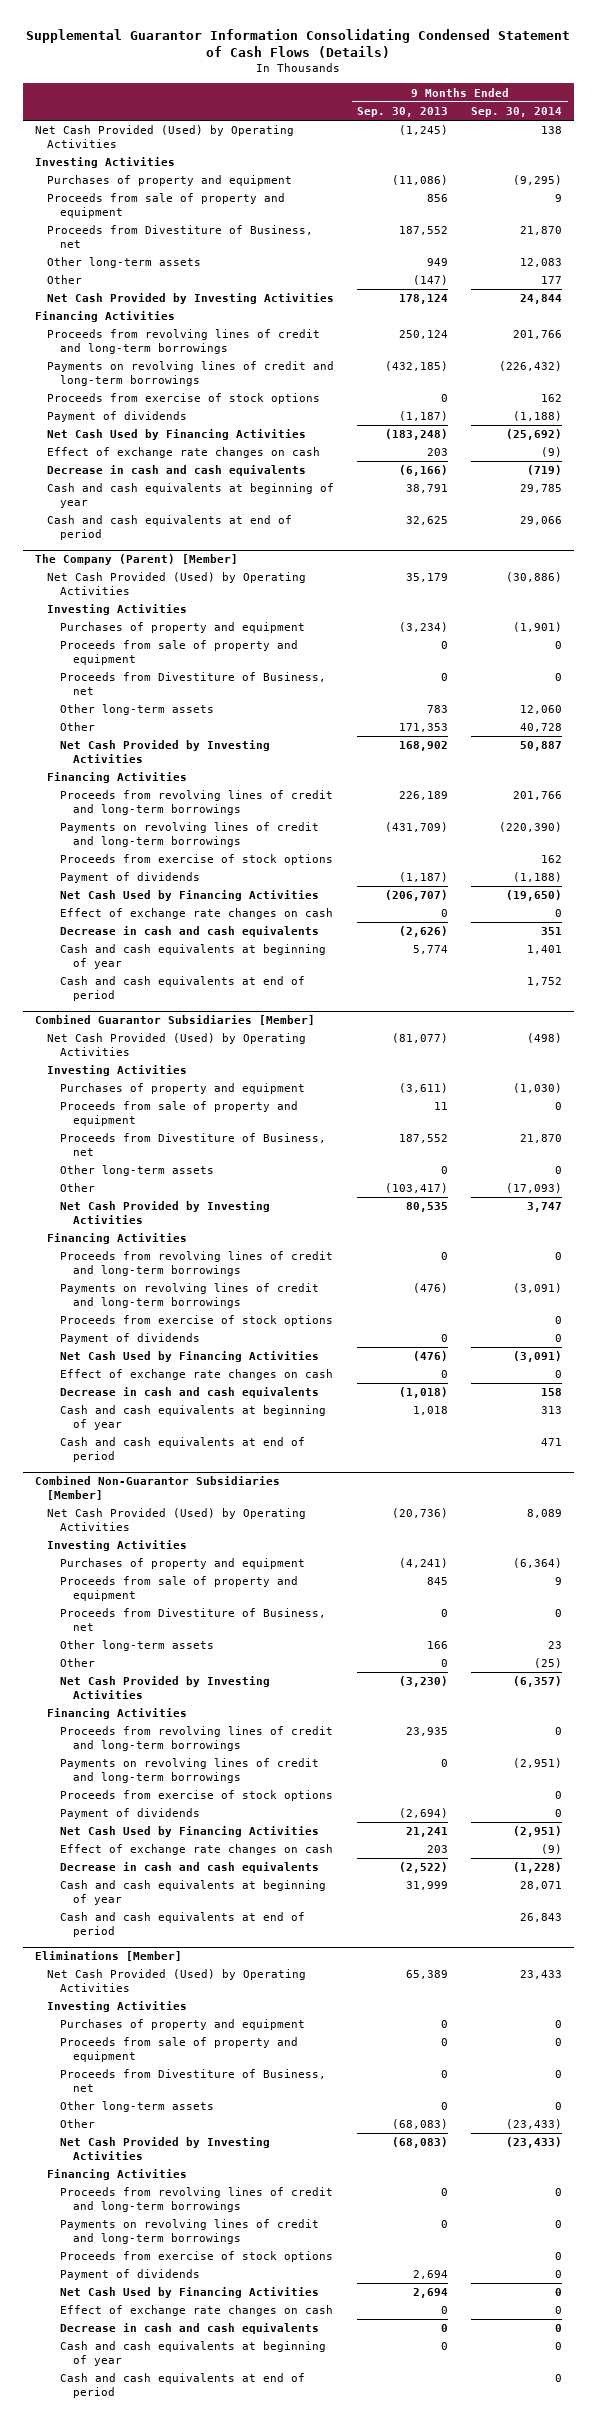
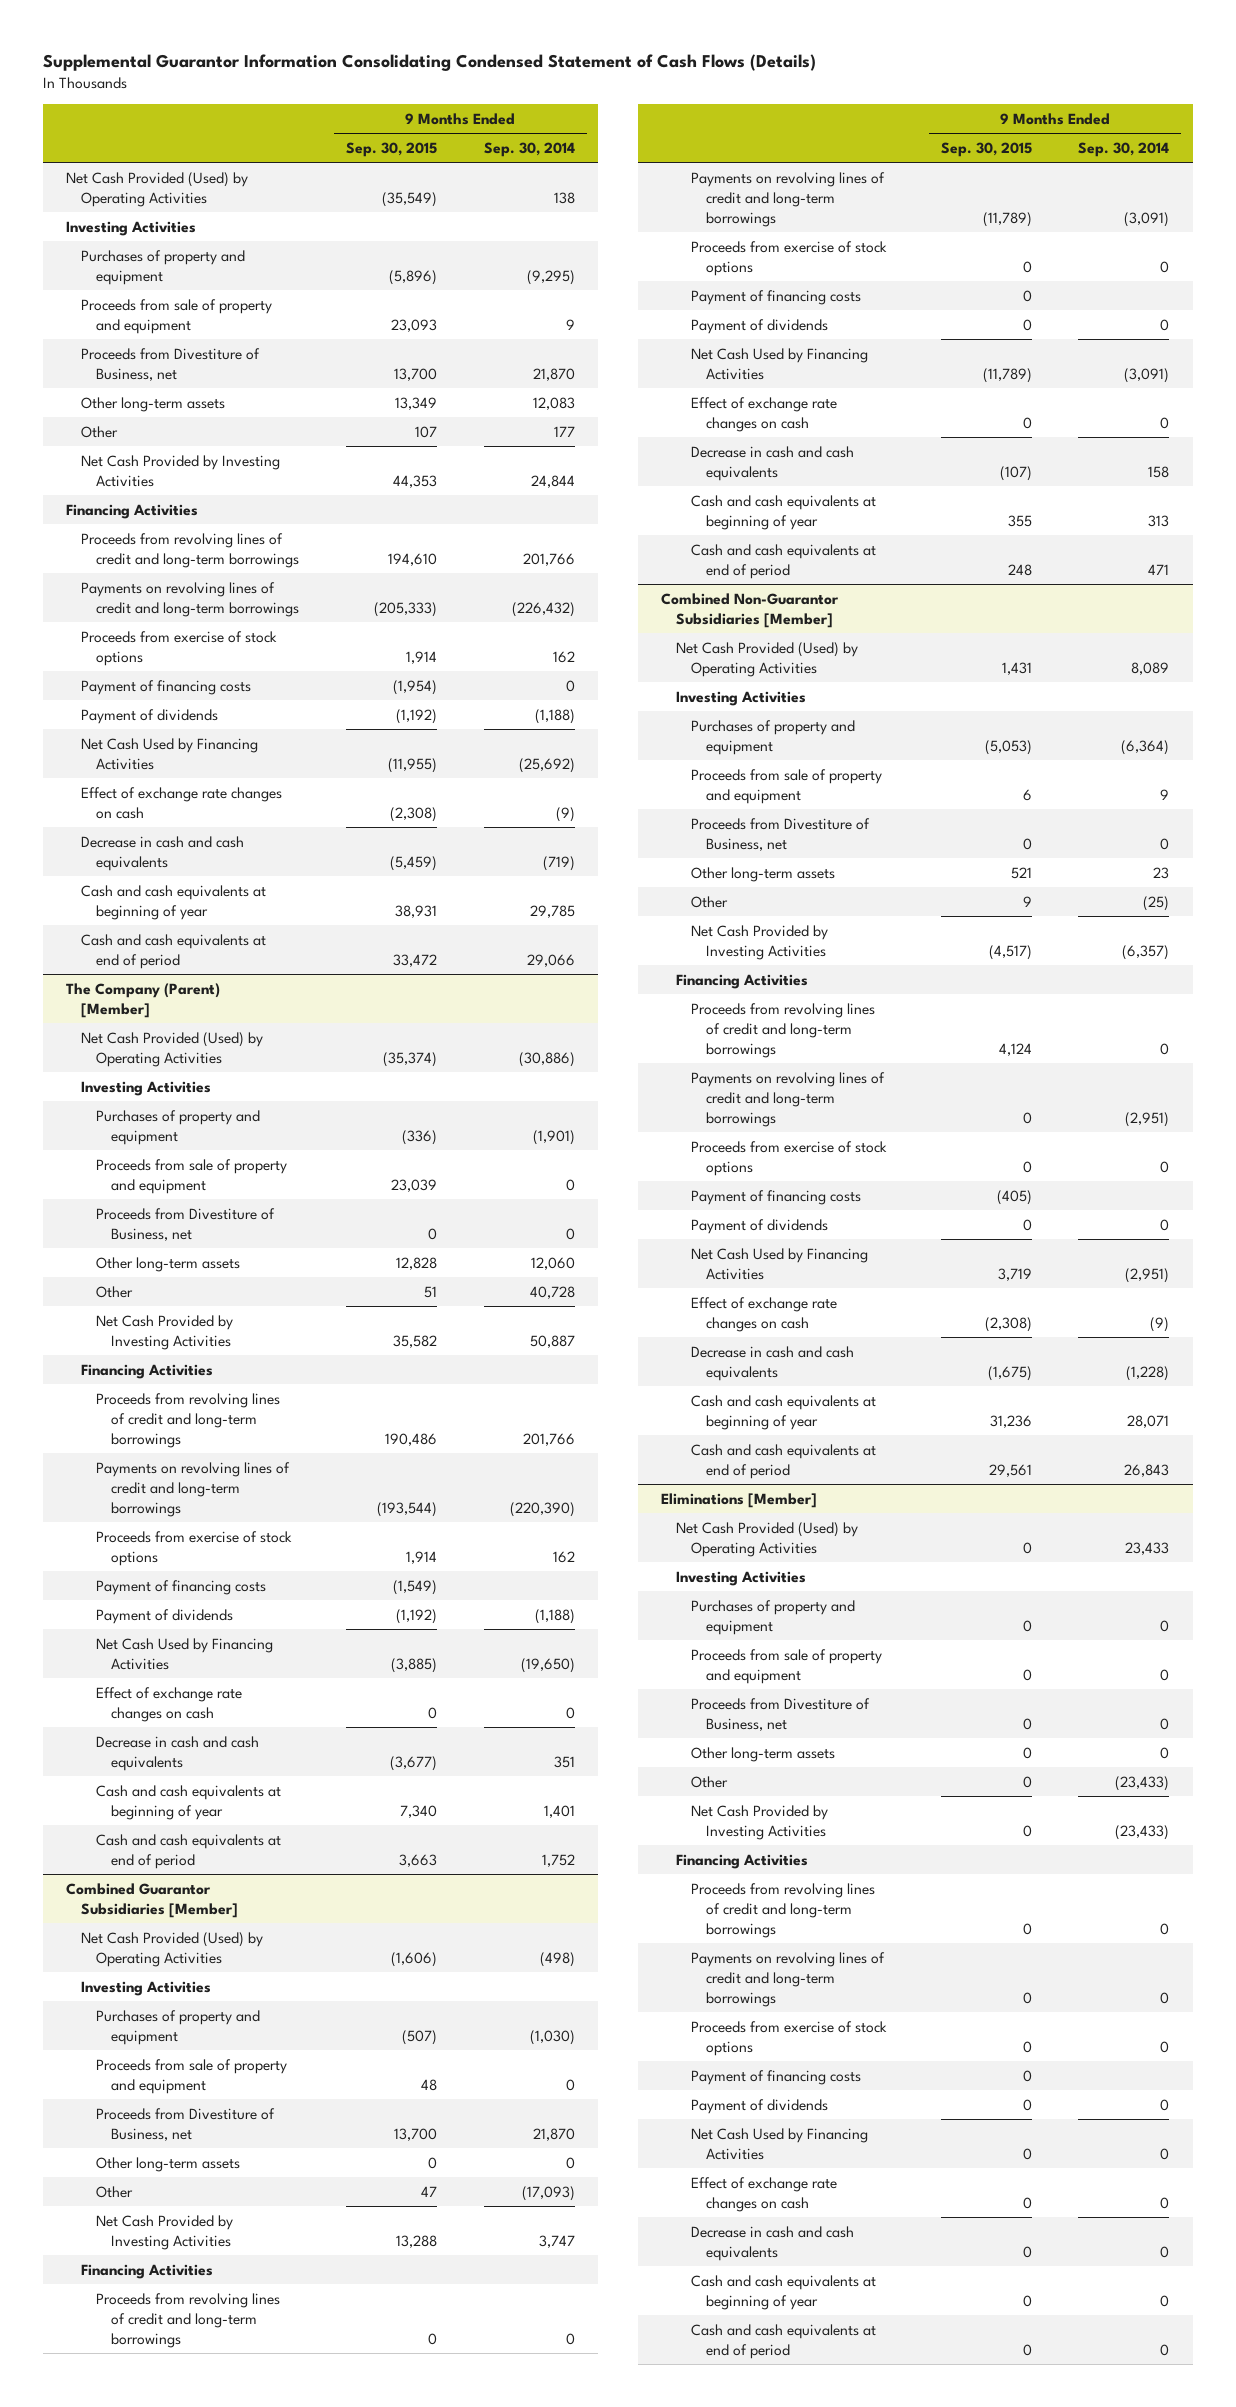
- | 9 Months Ended Sep. 30, 2013 | 9 Months Ended Sep. 30, 2014
+ | 9 Months Ended Sep. 30, 2015 | 9 Months Ended Sep. 30, 2014
+ Payment of financing costs | (1,954) | 0
@ The Company (Parent) [Member]
+ Payment of financing costs | (1,549) |
@ Combined Guarantor Subsidiaries [Member]
+ Payment of financing costs | 0 |
@ Combined Non-Guarantor Subsidiaries [Member]
+ Payment of financing costs | (405) |
@ Eliminations [Member]
+ Payment of financing costs | 0 |

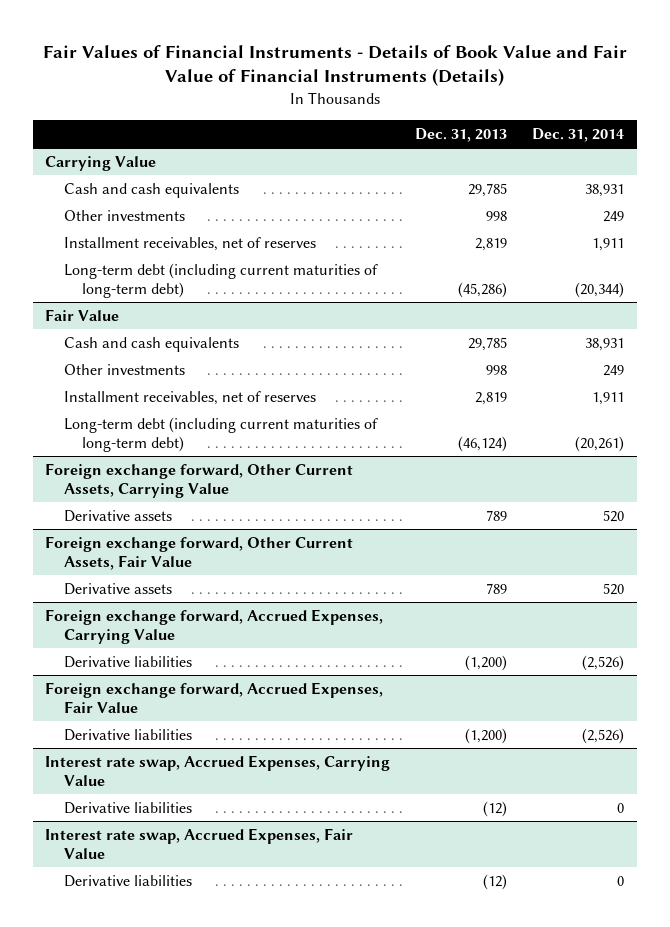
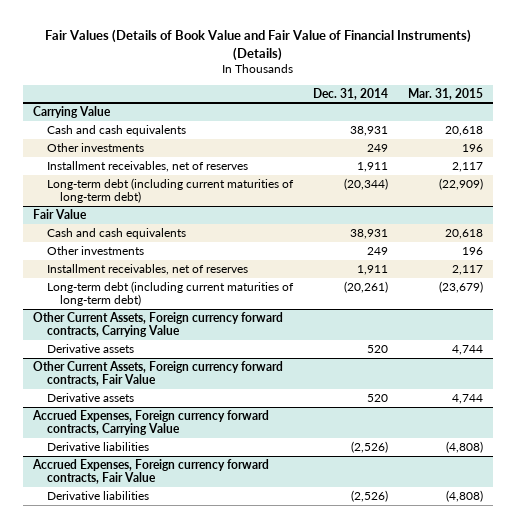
- Fair Values of Financial Instruments - Details of Book Value and Fair Value of Financial Instruments (Details)
+ Fair Values (Details of Book Value and Fair Value of Financial Instruments) (Details)
- | Dec. 31, 2013 | Dec. 31, 2014
+ | Dec. 31, 2014 | Mar. 31, 2015
- Foreign exchange forward, Other Current Assets, Carrying Value
+ Other Current Assets, Foreign currency forward contracts, Carrying Value
- Foreign exchange forward, Other Current Assets, Fair Value
+ Other Current Assets, Foreign currency forward contracts, Fair Value
- Foreign exchange forward, Accrued Expenses, Carrying Value
+ Accrued Expenses, Foreign currency forward contracts, Carrying Value
- Foreign exchange forward, Accrued Expenses, Fair Value
+ Accrued Expenses, Foreign currency forward contracts, Fair Value
- Interest rate swap, Accrued Expenses, Carrying Value
- Derivative liabilities | (12) | 0
- Interest rate swap, Accrued Expenses, Fair Value
- Derivative liabilities | (12) | 0

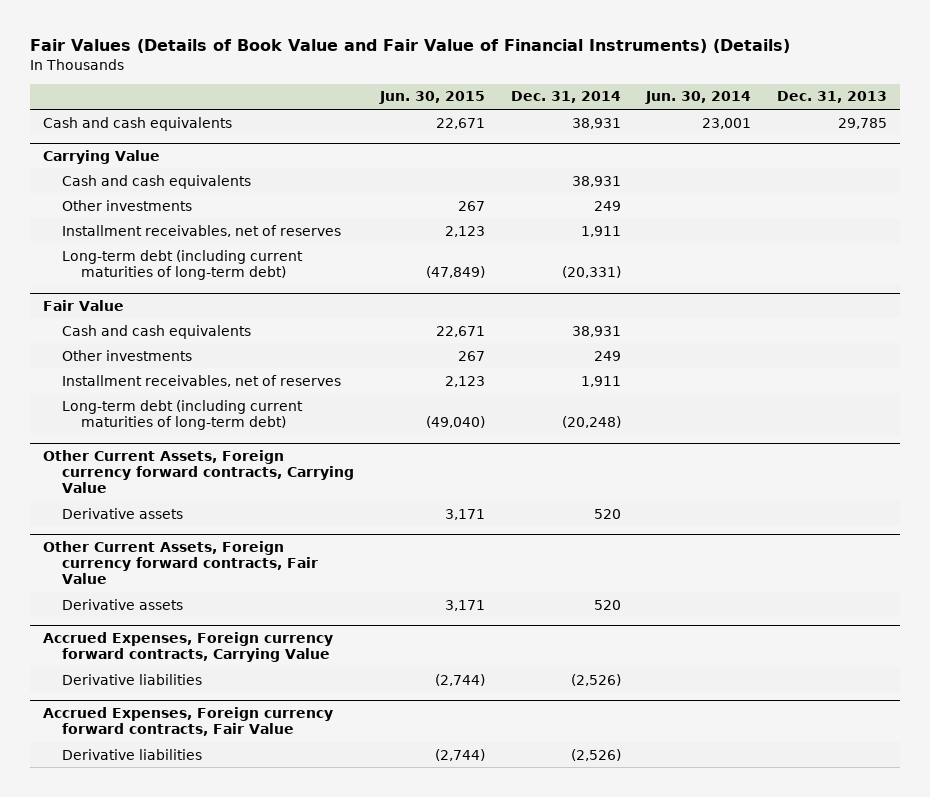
- | Dec. 31, 2014 | Mar. 31, 2015
+ | Jun. 30, 2015 | Dec. 31, 2014 | Jun. 30, 2014 | Dec. 31, 2013
+ Cash and cash equivalents | 22,671 | 38,931 | 23,001 | 29,785
@ Carrying Value
- Long-term debt (including current maturities of long-term debt) | (20,344) | (22,909)
+ Long-term debt (including current maturities of long-term debt) | (47,849) | (20,331) | |
@ Fair Value
- Long-term debt (including current maturities of long-term debt) | (20,261) | (23,679)
+ Long-term debt (including current maturities of long-term debt) | (49,040) | (20,248) | |

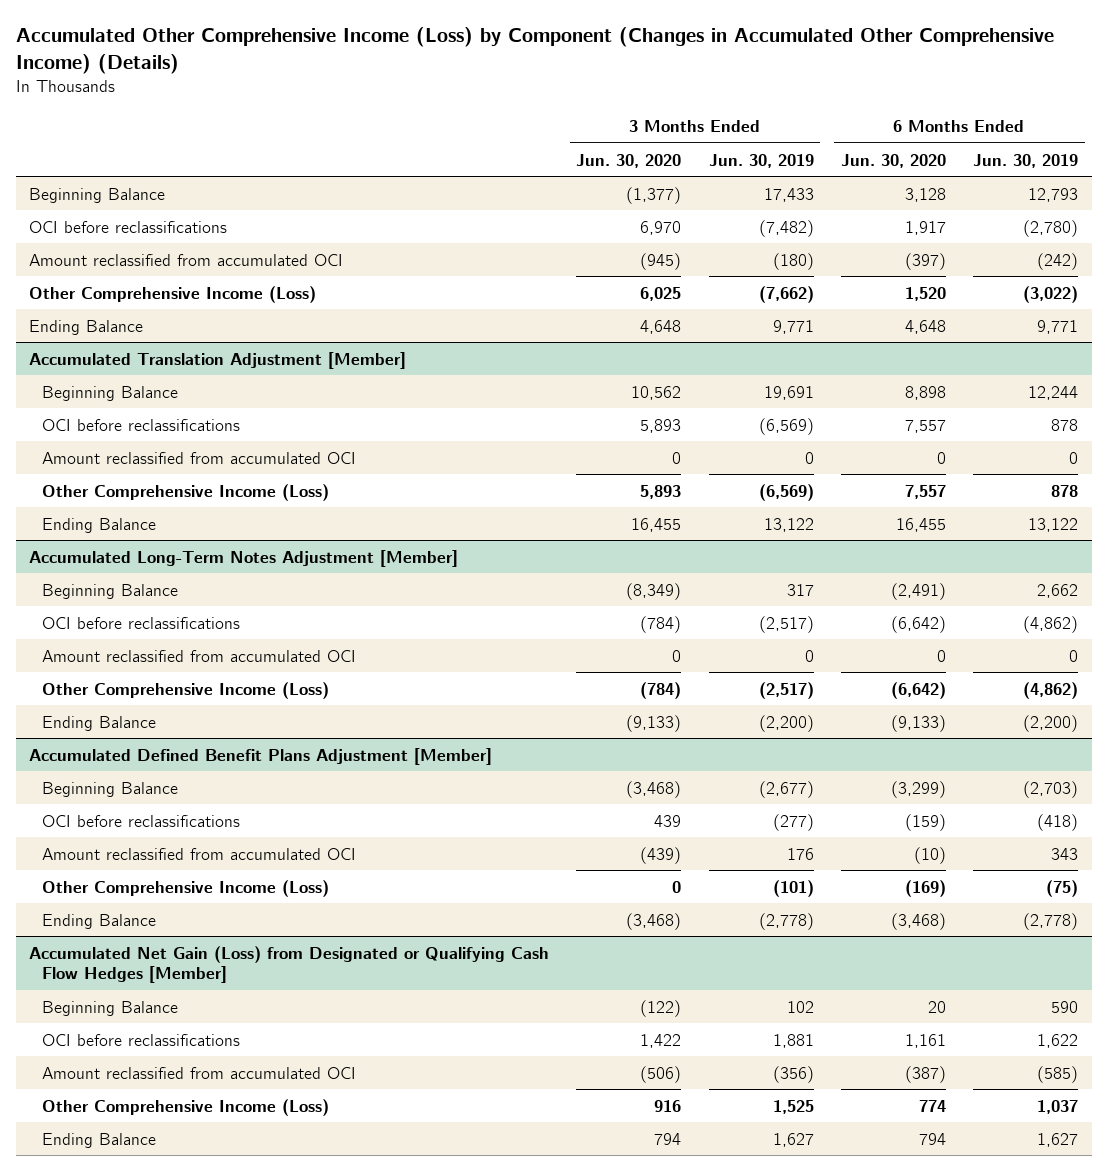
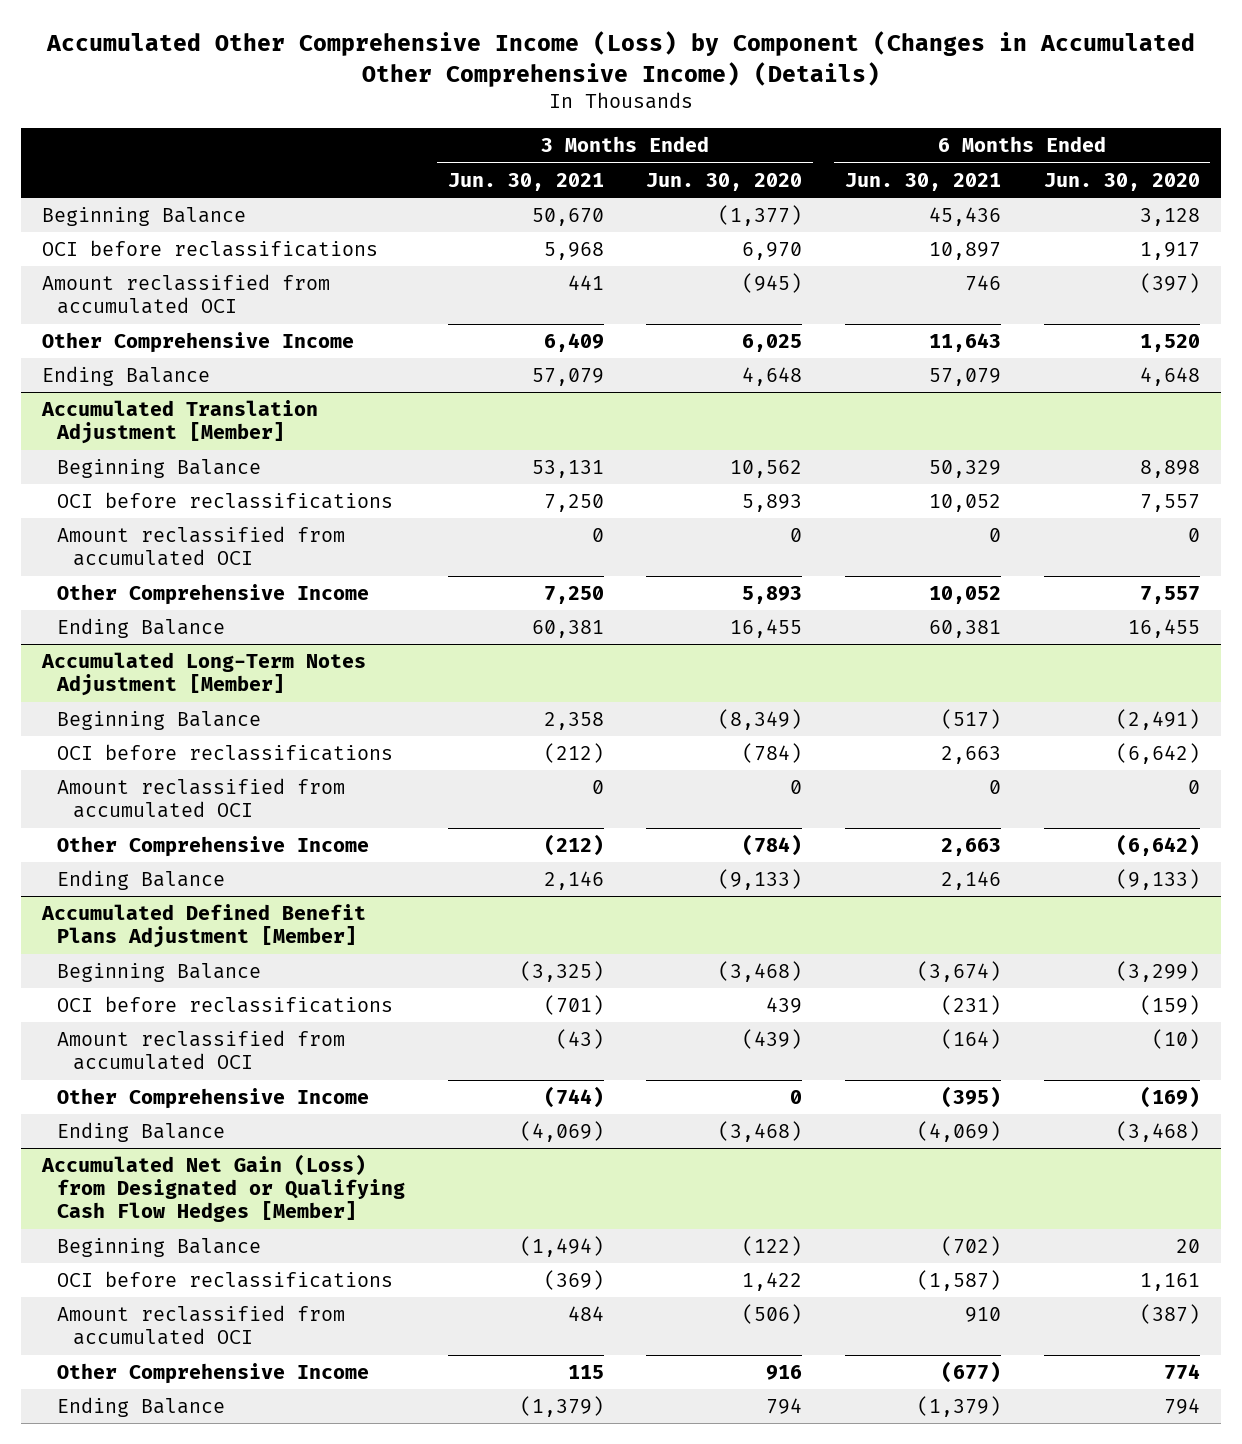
- | 3 Months Ended Jun. 30, 2020 | 3 Months Ended Jun. 30, 2019 | 6 Months Ended Jun. 30, 2020 | 6 Months Ended Jun. 30, 2019
+ | 3 Months Ended Jun. 30, 2021 | 3 Months Ended Jun. 30, 2020 | 6 Months Ended Jun. 30, 2021 | 6 Months Ended Jun. 30, 2020
- Other Comprehensive Income (Loss) | 6,025 | (7,662) | 1,520 | (3,022)
+ Other Comprehensive Income | 6,409 | 6,025 | 11,643 | 1,520
@ Accumulated Translation Adjustment [Member]
- Other Comprehensive Income (Loss) | 5,893 | (6,569) | 7,557 | 878
+ Other Comprehensive Income | 7,250 | 5,893 | 10,052 | 7,557
@ Accumulated Long-Term Notes Adjustment [Member]
- Other Comprehensive Income (Loss) | (784) | (2,517) | (6,642) | (4,862)
+ Other Comprehensive Income | (212) | (784) | 2,663 | (6,642)
@ Accumulated Defined Benefit Plans Adjustment [Member]
- Other Comprehensive Income (Loss) | 0 | (101) | (169) | (75)
+ Other Comprehensive Income | (744) | 0 | (395) | (169)
@ Accumulated Net Gain (Loss) from Designated or Qualifying Cash Flow Hedges [Member]
- Other Comprehensive Income (Loss) | 916 | 1,525 | 774 | 1,037
+ Other Comprehensive Income | 115 | 916 | (677) | 774

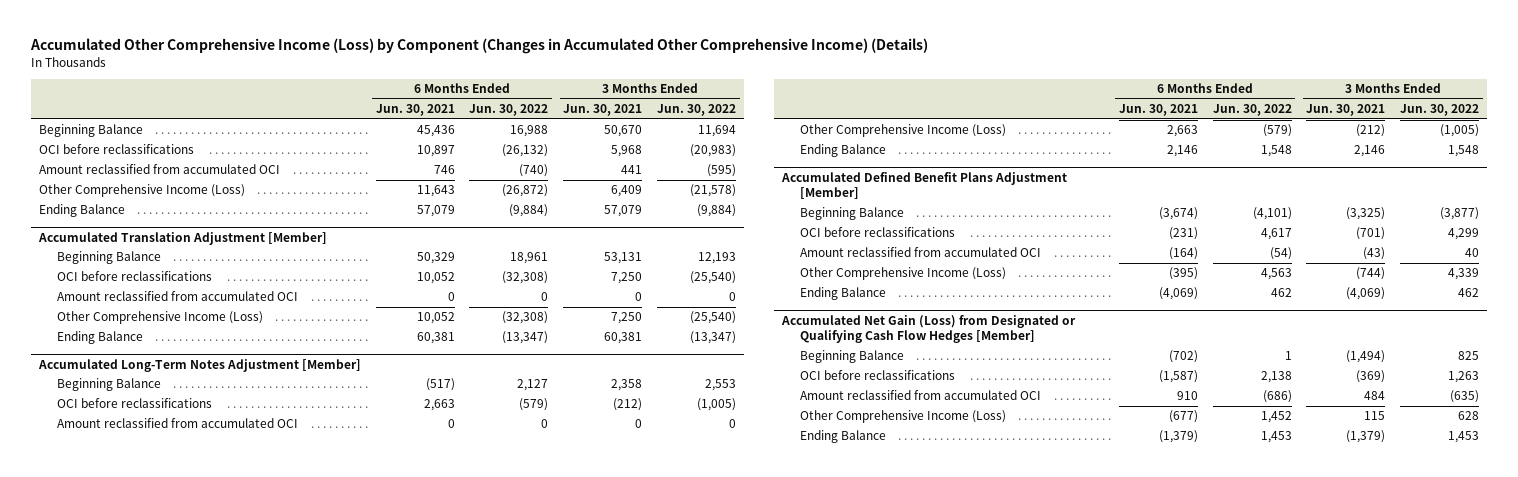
- | 3 Months Ended Jun. 30, 2021 | 3 Months Ended Jun. 30, 2020 | 6 Months Ended Jun. 30, 2021 | 6 Months Ended Jun. 30, 2020
+ | 6 Months Ended Jun. 30, 2021 | 6 Months Ended Jun. 30, 2022 | 3 Months Ended Jun. 30, 2021 | 3 Months Ended Jun. 30, 2022
- Other Comprehensive Income | 6,409 | 6,025 | 11,643 | 1,520
+ Other Comprehensive Income (Loss) | 11,643 | (26,872) | 6,409 | (21,578)
@ Accumulated Translation Adjustment [Member]
- Other Comprehensive Income | 7,250 | 5,893 | 10,052 | 7,557
+ Other Comprehensive Income (Loss) | 10,052 | (32,308) | 7,250 | (25,540)
@ Accumulated Long-Term Notes Adjustment [Member]
- Other Comprehensive Income | (212) | (784) | 2,663 | (6,642)
+ Other Comprehensive Income (Loss) | 2,663 | (579) | (212) | (1,005)
@ Accumulated Defined Benefit Plans Adjustment [Member]
- Other Comprehensive Income | (744) | 0 | (395) | (169)
+ Other Comprehensive Income (Loss) | (395) | 4,563 | (744) | 4,339
@ Accumulated Net Gain (Loss) from Designated or Qualifying Cash Flow Hedges [Member]
- Other Comprehensive Income | 115 | 916 | (677) | 774
+ Other Comprehensive Income (Loss) | (677) | 1,452 | 115 | 628

